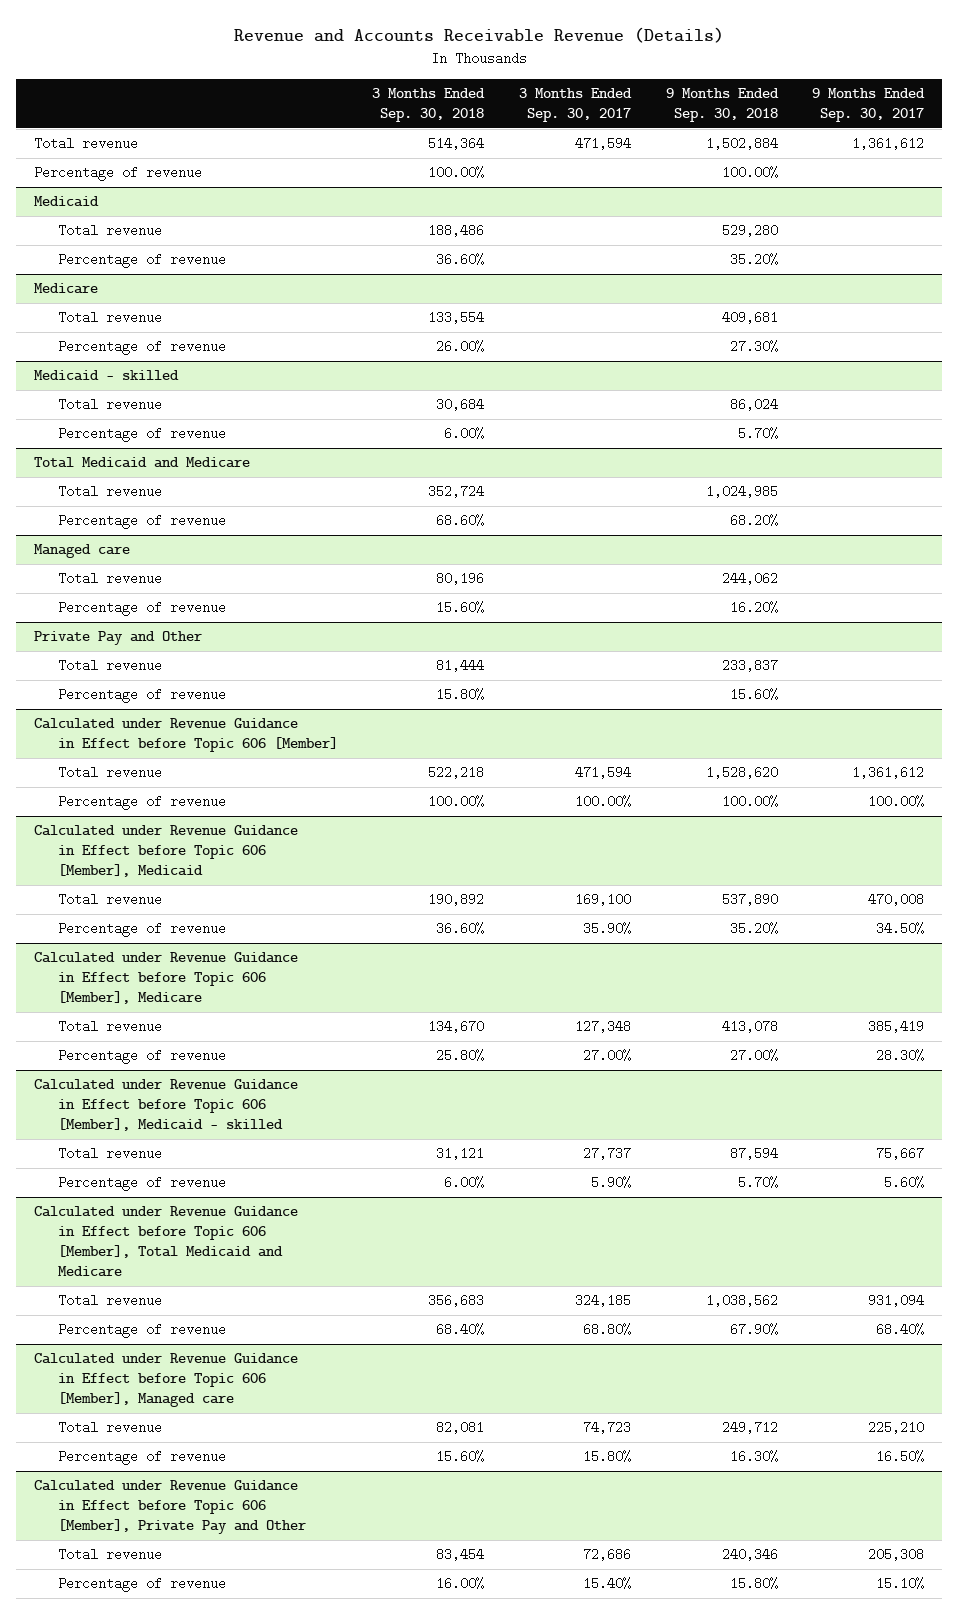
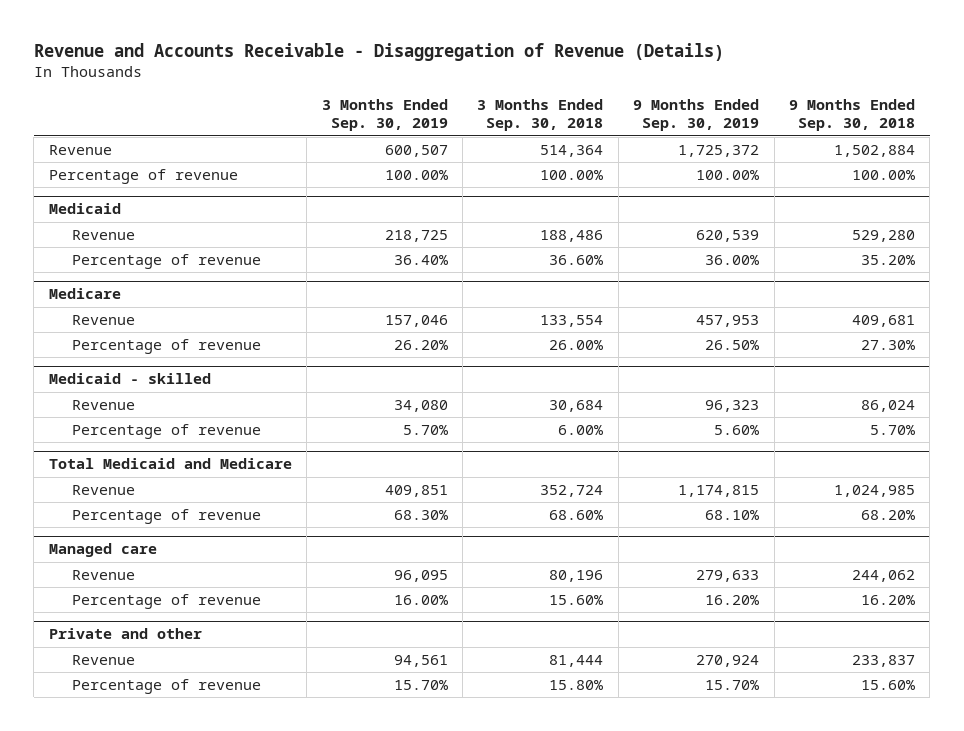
- Revenue and Accounts Receivable Revenue (Details)
+ Revenue and Accounts Receivable - Disaggregation of Revenue (Details)
- | 3 Months Ended Sep. 30, 2018 | 3 Months Ended Sep. 30, 2017 | 9 Months Ended Sep. 30, 2018 | 9 Months Ended Sep. 30, 2017
+ | 3 Months Ended Sep. 30, 2019 | 3 Months Ended Sep. 30, 2018 | 9 Months Ended Sep. 30, 2019 | 9 Months Ended Sep. 30, 2018
- Total revenue | 514,364 | 471,594 | 1,502,884 | 1,361,612
+ Revenue | 600,507 | 514,364 | 1,725,372 | 1,502,884
@ Medicaid
- Total revenue | 188,486 | | 529,280 |
+ Revenue | 218,725 | 188,486 | 620,539 | 529,280
@ Medicare
- Total revenue | 133,554 | | 409,681 |
+ Revenue | 157,046 | 133,554 | 457,953 | 409,681
@ Medicaid - skilled
- Total revenue | 30,684 | | 86,024 |
+ Revenue | 34,080 | 30,684 | 96,323 | 86,024
@ Total Medicaid and Medicare
- Total revenue | 352,724 | | 1,024,985 |
+ Revenue | 409,851 | 352,724 | 1,174,815 | 1,024,985
@ Managed care
- Total revenue | 80,196 | | 244,062 |
+ Revenue | 96,095 | 80,196 | 279,633 | 244,062
- Private Pay and Other
- Total revenue | 81,444 | | 233,837 |
+ Private and other
+ Revenue | 94,561 | 81,444 | 270,924 | 233,837
- Calculated under Revenue Guidance in Effect before Topic 606 [Member]
- Total revenue | 522,218 | 471,594 | 1,528,620 | 1,361,612
- Percentage of revenue | 100.00% | 100.00% | 100.00% | 100.00%
- Calculated under Revenue Guidance in Effect before Topic 606 [Member], Medicaid
- Total revenue | 190,892 | 169,100 | 537,890 | 470,008
- Percentage of revenue | 36.60% | 35.90% | 35.20% | 34.50%
- Calculated under Revenue Guidance in Effect before Topic 606 [Member], Medicare
- Total revenue | 134,670 | 127,348 | 413,078 | 385,419
- Percentage of revenue | 25.80% | 27.00% | 27.00% | 28.30%
- Calculated under Revenue Guidance in Effect before Topic 606 [Member], Medicaid - skilled
- Total revenue | 31,121 | 27,737 | 87,594 | 75,667
- Percentage of revenue | 6.00% | 5.90% | 5.70% | 5.60%
- Calculated under Revenue Guidance in Effect before Topic 606 [Member], Total Medicaid and Medicare
- Total revenue | 356,683 | 324,185 | 1,038,562 | 931,094
- Percentage of revenue | 68.40% | 68.80% | 67.90% | 68.40%
- Calculated under Revenue Guidance in Effect before Topic 606 [Member], Managed care
- Total revenue | 82,081 | 74,723 | 249,712 | 225,210
- Percentage of revenue | 15.60% | 15.80% | 16.30% | 16.50%
- Calculated under Revenue Guidance in Effect before Topic 606 [Member], Private Pay and Other
- Total revenue | 83,454 | 72,686 | 240,346 | 205,308
- Percentage of revenue | 16.00% | 15.40% | 15.80% | 15.10%

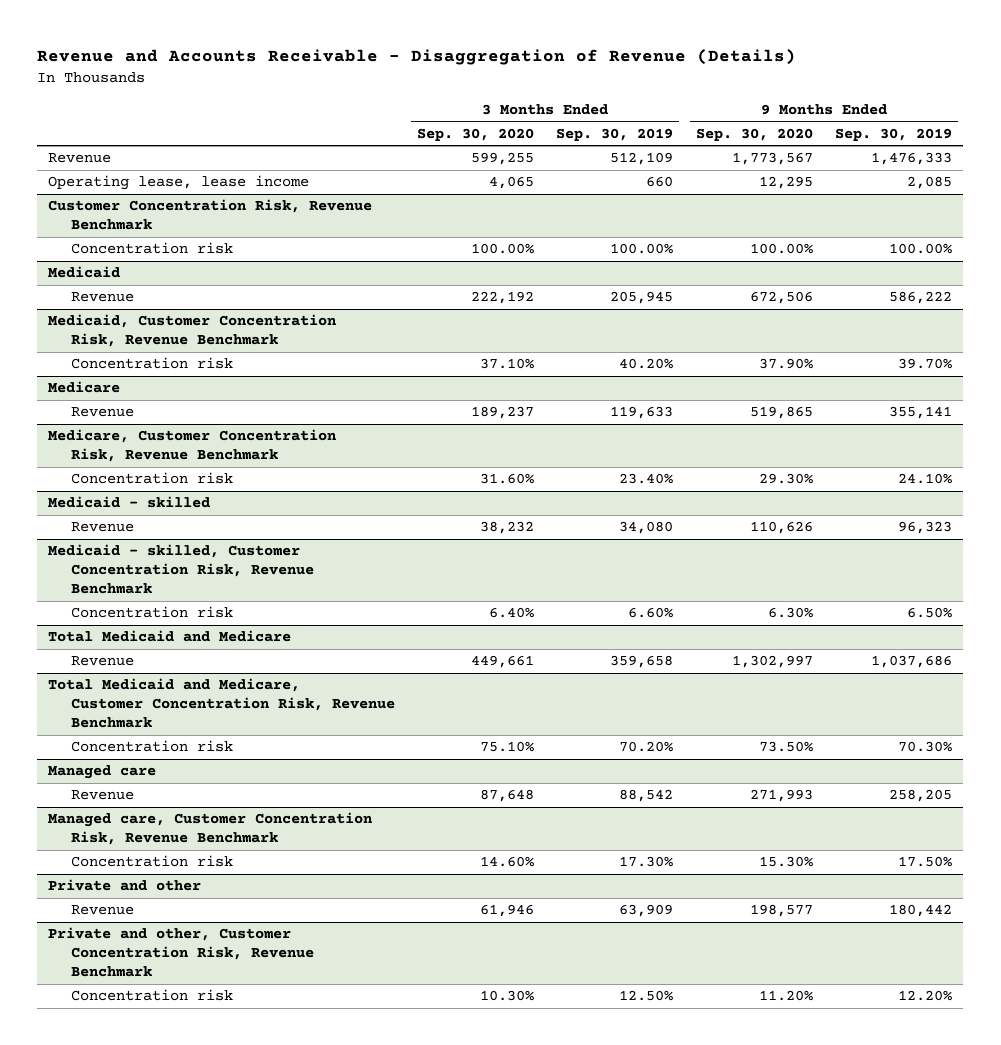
- | 3 Months Ended Sep. 30, 2019 | 3 Months Ended Sep. 30, 2018 | 9 Months Ended Sep. 30, 2019 | 9 Months Ended Sep. 30, 2018
+ | 3 Months Ended Sep. 30, 2020 | 3 Months Ended Sep. 30, 2019 | 9 Months Ended Sep. 30, 2020 | 9 Months Ended Sep. 30, 2019
- Revenue | 600,507 | 514,364 | 1,725,372 | 1,502,884
- Percentage of revenue | 100.00% | 100.00% | 100.00% | 100.00%
+ Revenue | 599,255 | 512,109 | 1,773,567 | 1,476,333
+ Operating lease, lease income | 4,065 | 660 | 12,295 | 2,085
+ Customer Concentration Risk, Revenue Benchmark
+ Concentration risk | 100.00% | 100.00% | 100.00% | 100.00%
@ Medicaid
- Revenue | 218,725 | 188,486 | 620,539 | 529,280
- Percentage of revenue | 36.40% | 36.60% | 36.00% | 35.20%
+ Revenue | 222,192 | 205,945 | 672,506 | 586,222
+ Medicaid, Customer Concentration Risk, Revenue Benchmark
+ Concentration risk | 37.10% | 40.20% | 37.90% | 39.70%
@ Medicare
- Revenue | 157,046 | 133,554 | 457,953 | 409,681
- Percentage of revenue | 26.20% | 26.00% | 26.50% | 27.30%
+ Revenue | 189,237 | 119,633 | 519,865 | 355,141
+ Medicare, Customer Concentration Risk, Revenue Benchmark
+ Concentration risk | 31.60% | 23.40% | 29.30% | 24.10%
@ Medicaid - skilled
- Percentage of revenue | 5.70% | 6.00% | 5.60% | 5.70%
+ Medicaid - skilled, Customer Concentration Risk, Revenue Benchmark
+ Concentration risk | 6.40% | 6.60% | 6.30% | 6.50%
@ Total Medicaid and Medicare
- Revenue | 409,851 | 352,724 | 1,174,815 | 1,024,985
- Percentage of revenue | 68.30% | 68.60% | 68.10% | 68.20%
+ Revenue | 449,661 | 359,658 | 1,302,997 | 1,037,686
+ Total Medicaid and Medicare, Customer Concentration Risk, Revenue Benchmark
+ Concentration risk | 75.10% | 70.20% | 73.50% | 70.30%
@ Managed care
- Revenue | 96,095 | 80,196 | 279,633 | 244,062
- Percentage of revenue | 16.00% | 15.60% | 16.20% | 16.20%
+ Revenue | 87,648 | 88,542 | 271,993 | 258,205
+ Managed care, Customer Concentration Risk, Revenue Benchmark
+ Concentration risk | 14.60% | 17.30% | 15.30% | 17.50%
@ Private and other
- Revenue | 94,561 | 81,444 | 270,924 | 233,837
- Percentage of revenue | 15.70% | 15.80% | 15.70% | 15.60%
+ Revenue | 61,946 | 63,909 | 198,577 | 180,442
+ Private and other, Customer Concentration Risk, Revenue Benchmark
+ Concentration risk | 10.30% | 12.50% | 11.20% | 12.20%

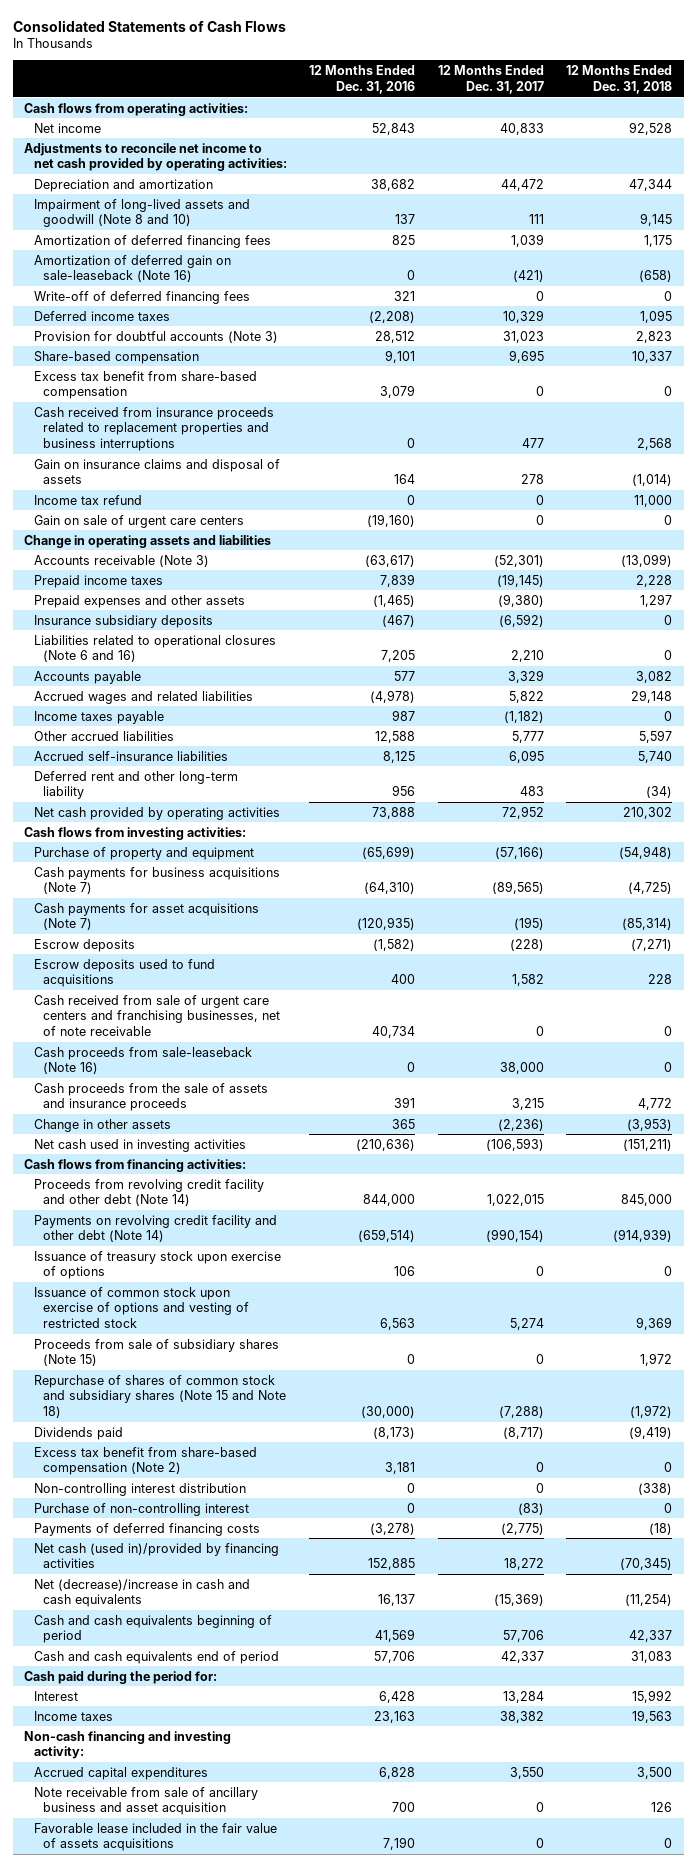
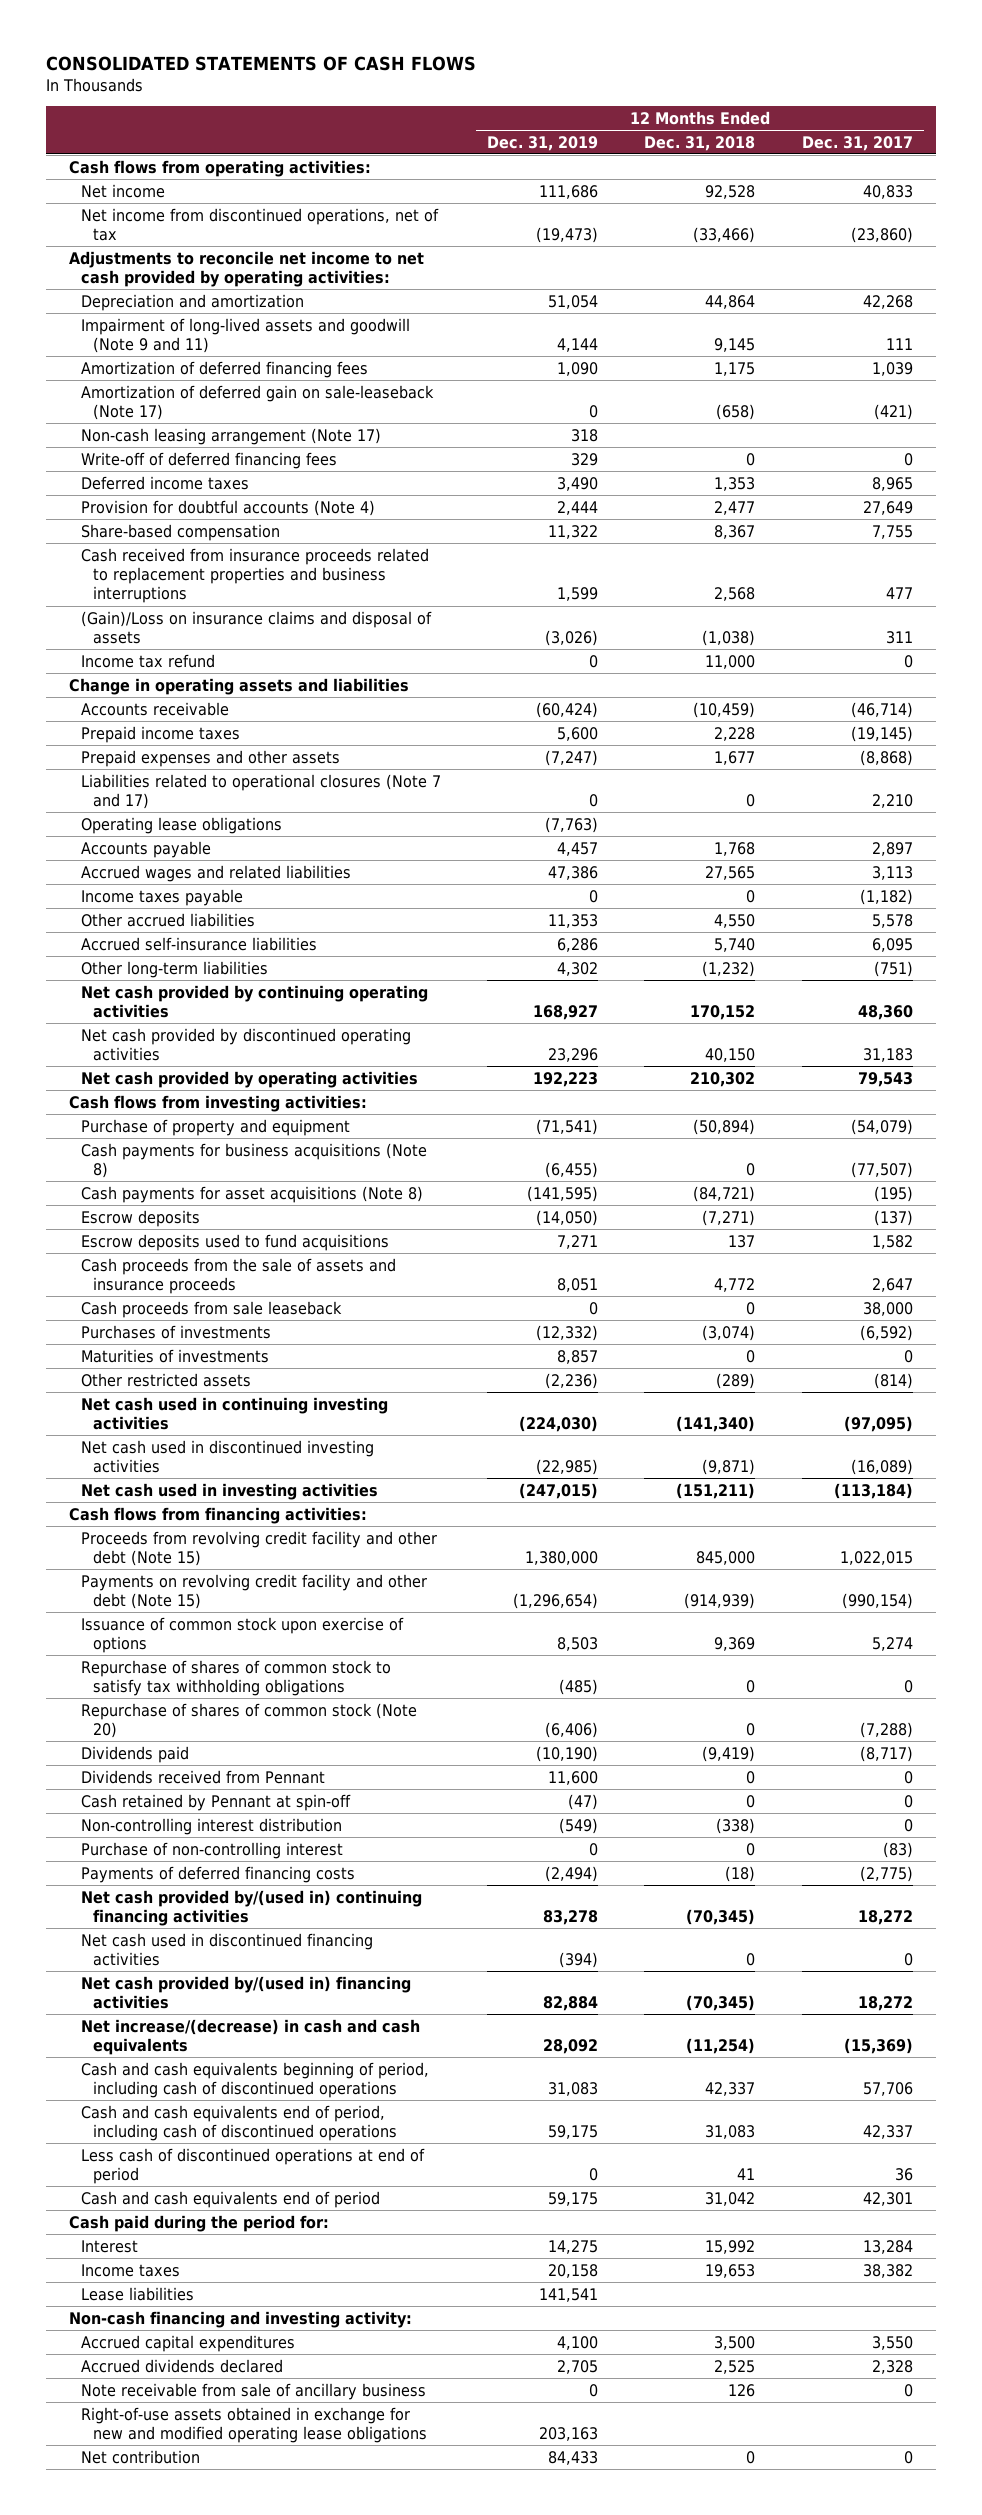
- Consolidated Statements of Cash Flows
+ CONSOLIDATED STATEMENTS OF CASH FLOWS
- | 12 Months Ended Dec. 31, 2016 | 12 Months Ended Dec. 31, 2017 | 12 Months Ended Dec. 31, 2018
+ | 12 Months Ended Dec. 31, 2019 | 12 Months Ended Dec. 31, 2018 | 12 Months Ended Dec. 31, 2017
+ Net income from discontinued operations, net of tax | (19,473) | (33,466) | (23,860)
- Depreciation and amortization | 38,682 | 44,472 | 47,344
- Impairment of long-lived assets and goodwill (Note 8 and 10) | 137 | 111 | 9,145
+ Depreciation and amortization | 51,054 | 44,864 | 42,268
+ Impairment of long-lived assets and goodwill (Note 9 and 11) | 4,144 | 9,145 | 111
- Amortization of deferred gain on sale-leaseback (Note 16) | 0 | (421) | (658)
+ Amortization of deferred gain on sale-leaseback (Note 17) | 0 | (658) | (421)
+ Non-cash leasing arrangement (Note 17) | 318 | |
- Deferred income taxes | (2,208) | 10,329 | 1,095
- Provision for doubtful accounts (Note 3) | 28,512 | 31,023 | 2,823
- Share-based compensation | 9,101 | 9,695 | 10,337
- Excess tax benefit from share-based compensation | 3,079 | 0 | 0
+ Deferred income taxes | 3,490 | 1,353 | 8,965
+ Provision for doubtful accounts (Note 4) | 2,444 | 2,477 | 27,649
+ Share-based compensation | 11,322 | 8,367 | 7,755
- Gain on insurance claims and disposal of assets | 164 | 278 | (1,014)
+ (Gain)/Loss on insurance claims and disposal of assets | (3,026) | (1,038) | 311
- Gain on sale of urgent care centers | (19,160) | 0 | 0
- Accounts receivable (Note 3) | (63,617) | (52,301) | (13,099)
+ Accounts receivable | (60,424) | (10,459) | (46,714)
- Prepaid expenses and other assets | (1,465) | (9,380) | 1,297
- Insurance subsidiary deposits | (467) | (6,592) | 0
- Liabilities related to operational closures (Note 6 and 16) | 7,205 | 2,210 | 0
- Accounts payable | 577 | 3,329 | 3,082
- Accrued wages and related liabilities | (4,978) | 5,822 | 29,148
+ Prepaid expenses and other assets | (7,247) | 1,677 | (8,868)
+ Liabilities related to operational closures (Note 7 and 17) | 0 | 0 | 2,210
+ Operating lease obligations | (7,763) | |
+ Accounts payable | 4,457 | 1,768 | 2,897
+ Accrued wages and related liabilities | 47,386 | 27,565 | 3,113
- Other accrued liabilities | 12,588 | 5,777 | 5,597
+ Other accrued liabilities | 11,353 | 4,550 | 5,578
- Deferred rent and other long-term liability | 956 | 483 | (34)
- Net cash provided by operating activities | 73,888 | 72,952 | 210,302
+ Other long-term liabilities | 4,302 | (1,232) | (751)
+ Net cash provided by continuing operating activities | 168,927 | 170,152 | 48,360
+ Net cash provided by discontinued operating activities | 23,296 | 40,150 | 31,183
+ Net cash provided by operating activities | 192,223 | 210,302 | 79,543
- Purchase of property and equipment | (65,699) | (57,166) | (54,948)
- Cash payments for business acquisitions (Note 7) | (64,310) | (89,565) | (4,725)
- Cash payments for asset acquisitions (Note 7) | (120,935) | (195) | (85,314)
- Escrow deposits | (1,582) | (228) | (7,271)
- Escrow deposits used to fund acquisitions | 400 | 1,582 | 228
- Cash received from sale of urgent care centers and franchising businesses, net of note receivable | 40,734 | 0 | 0
- Cash proceeds from sale-leaseback (Note 16) | 0 | 38,000 | 0
- Cash proceeds from the sale of assets and insurance proceeds | 391 | 3,215 | 4,772
- Change in other assets | 365 | (2,236) | (3,953)
- Net cash used in investing activities | (210,636) | (106,593) | (151,211)
+ Purchase of property and equipment | (71,541) | (50,894) | (54,079)
+ Cash payments for business acquisitions (Note 8) | (6,455) | 0 | (77,507)
+ Cash payments for asset acquisitions (Note 8) | (141,595) | (84,721) | (195)
+ Escrow deposits | (14,050) | (7,271) | (137)
+ Escrow deposits used to fund acquisitions | 7,271 | 137 | 1,582
+ Cash proceeds from the sale of assets and insurance proceeds | 8,051 | 4,772 | 2,647
+ Cash proceeds from sale leaseback | 0 | 0 | 38,000
+ Purchases of investments | (12,332) | (3,074) | (6,592)
+ Maturities of investments | 8,857 | 0 | 0
+ Other restricted assets | (2,236) | (289) | (814)
+ Net cash used in continuing investing activities | (224,030) | (141,340) | (97,095)
+ Net cash used in discontinued investing activities | (22,985) | (9,871) | (16,089)
+ Net cash used in investing activities | (247,015) | (151,211) | (113,184)
- Proceeds from revolving credit facility and other debt (Note 14) | 844,000 | 1,022,015 | 845,000
- Payments on revolving credit facility and other debt (Note 14) | (659,514) | (990,154) | (914,939)
- Issuance of treasury stock upon exercise of options | 106 | 0 | 0
- Issuance of common stock upon exercise of options and vesting of restricted stock | 6,563 | 5,274 | 9,369
- Proceeds from sale of subsidiary shares (Note 15) | 0 | 0 | 1,972
- Repurchase of shares of common stock and subsidiary shares (Note 15 and Note 18) | (30,000) | (7,288) | (1,972)
+ Proceeds from revolving credit facility and other debt (Note 15) | 1,380,000 | 845,000 | 1,022,015
+ Payments on revolving credit facility and other debt (Note 15) | (1,296,654) | (914,939) | (990,154)
+ Issuance of common stock upon exercise of options | 8,503 | 9,369 | 5,274
+ Repurchase of shares of common stock to satisfy tax withholding obligations | (485) | 0 | 0
+ Repurchase of shares of common stock (Note 20) | (6,406) | 0 | (7,288)
- Excess tax benefit from share-based compensation (Note 2) | 3,181 | 0 | 0
+ Dividends received from Pennant | 11,600 | 0 | 0
+ Cash retained by Pennant at spin-off | (47) | 0 | 0
- Net cash (used in)/provided by financing activities | 152,885 | 18,272 | (70,345)
- Net (decrease)/increase in cash and cash equivalents | 16,137 | (15,369) | (11,254)
- Cash and cash equivalents beginning of period | 41,569 | 57,706 | 42,337
- Cash and cash equivalents end of period | 57,706 | 42,337 | 31,083
+ Net cash provided by/(used in) continuing financing activities | 83,278 | (70,345) | 18,272
+ Net cash used in discontinued financing activities | (394) | 0 | 0
+ Net cash provided by/(used in) financing activities | 82,884 | (70,345) | 18,272
+ Net increase/(decrease) in cash and cash equivalents | 28,092 | (11,254) | (15,369)
+ Cash and cash equivalents beginning of period, including cash of discontinued operations | 31,083 | 42,337 | 57,706
+ Cash and cash equivalents end of period, including cash of discontinued operations | 59,175 | 31,083 | 42,337
+ Less cash of discontinued operations at end of period | 0 | 41 | 36
+ Cash and cash equivalents end of period | 59,175 | 31,042 | 42,301
- Income taxes | 23,163 | 38,382 | 19,563
+ Income taxes | 20,158 | 19,653 | 38,382
+ Lease liabilities | 141,541 | |
- Note receivable from sale of ancillary business and asset acquisition | 700 | 0 | 126
- Favorable lease included in the fair value of assets acquisitions | 7,190 | 0 | 0
+ Accrued dividends declared | 2,705 | 2,525 | 2,328
+ Note receivable from sale of ancillary business | 0 | 126 | 0
+ Right-of-use assets obtained in exchange for new and modified operating lease obligations | 203,163 | |
+ Net contribution | 84,433 | 0 | 0

